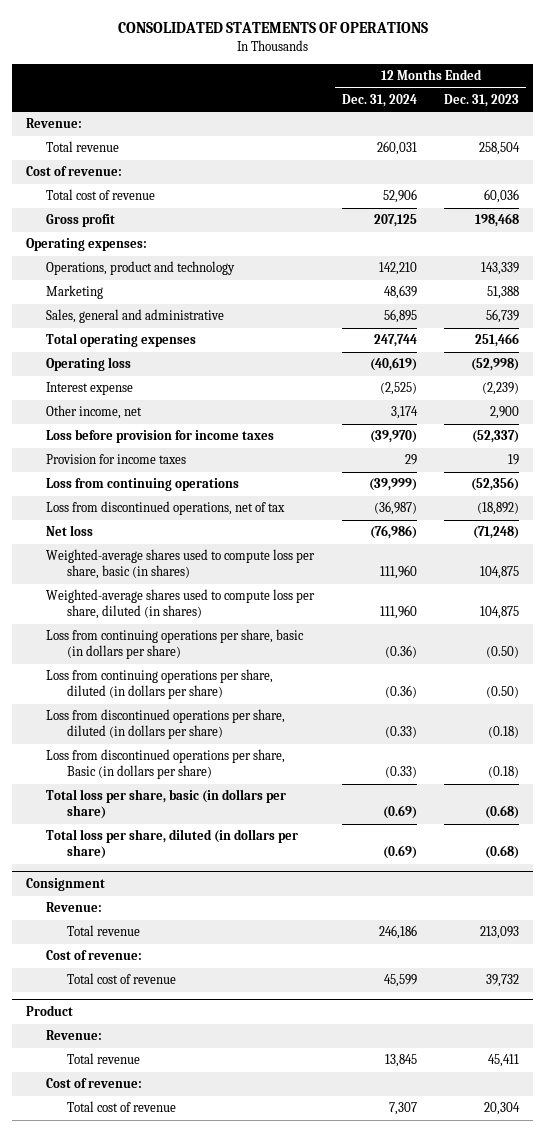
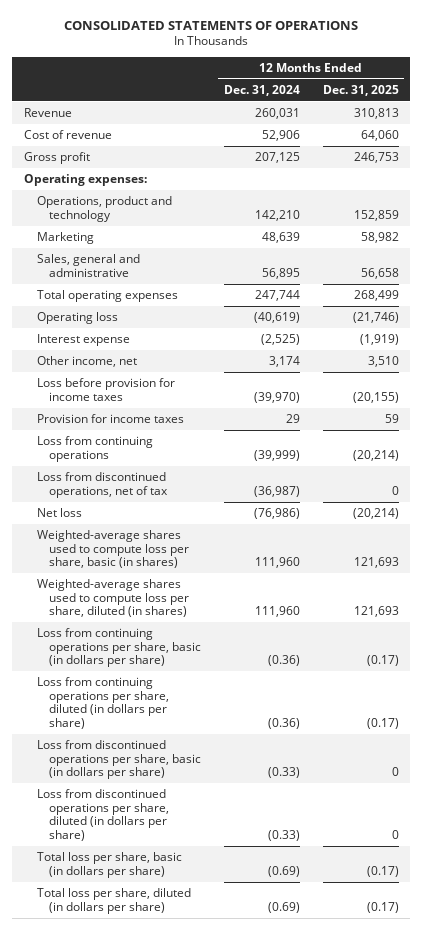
- | 12 Months Ended Dec. 31, 2024 | 12 Months Ended Dec. 31, 2023
+ | 12 Months Ended Dec. 31, 2024 | 12 Months Ended Dec. 31, 2025
- Revenue:
- Total revenue | 260,031 | 258,504
- Cost of revenue:
- Total cost of revenue | 52,906 | 60,036
+ Revenue | 260,031 | 310,813
+ Cost of revenue | 52,906 | 64,060
+ Loss from discontinued operations per share, basic (in dollars per share) | (0.33) | 0
- Loss from discontinued operations per share, Basic (in dollars per share) | (0.33) | (0.18)
- Consignment
- Revenue:
- Total revenue | 246,186 | 213,093
- Cost of revenue:
- Total cost of revenue | 45,599 | 39,732
- Product
- Revenue:
- Total revenue | 13,845 | 45,411
- Cost of revenue:
- Total cost of revenue | 7,307 | 20,304

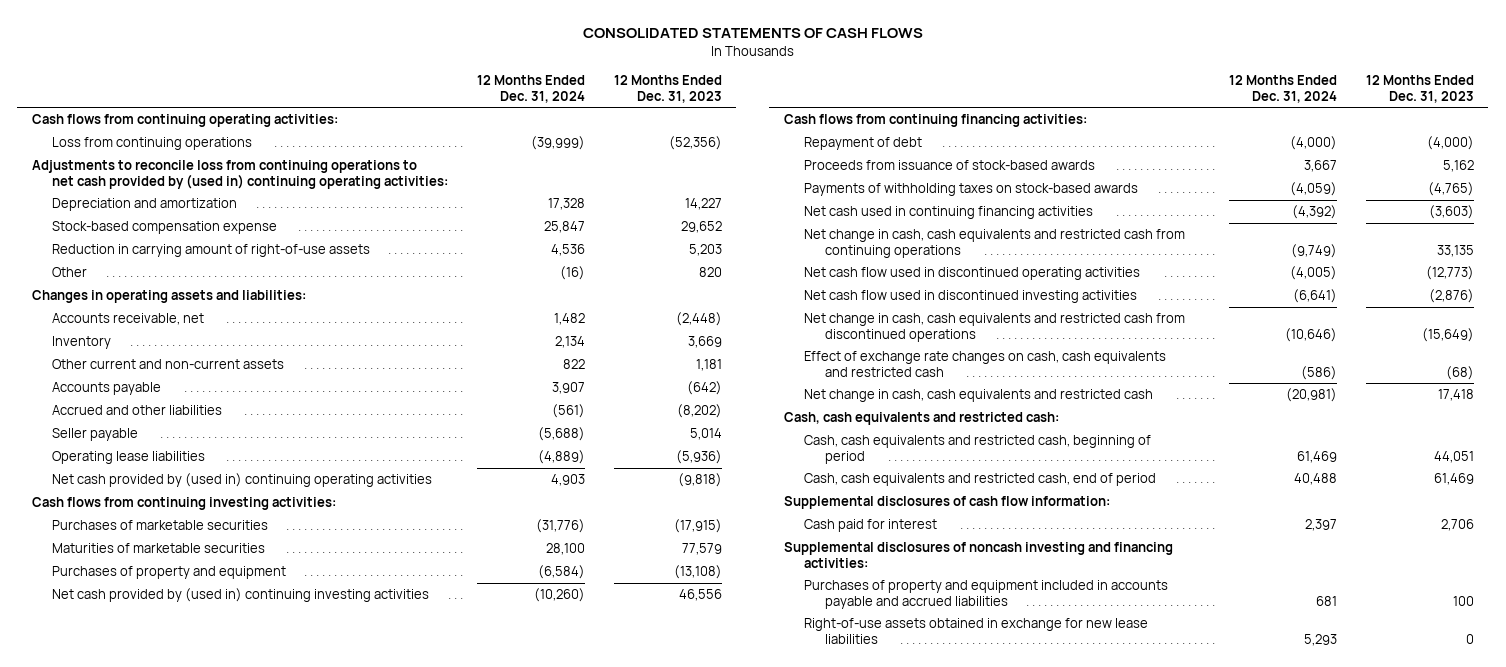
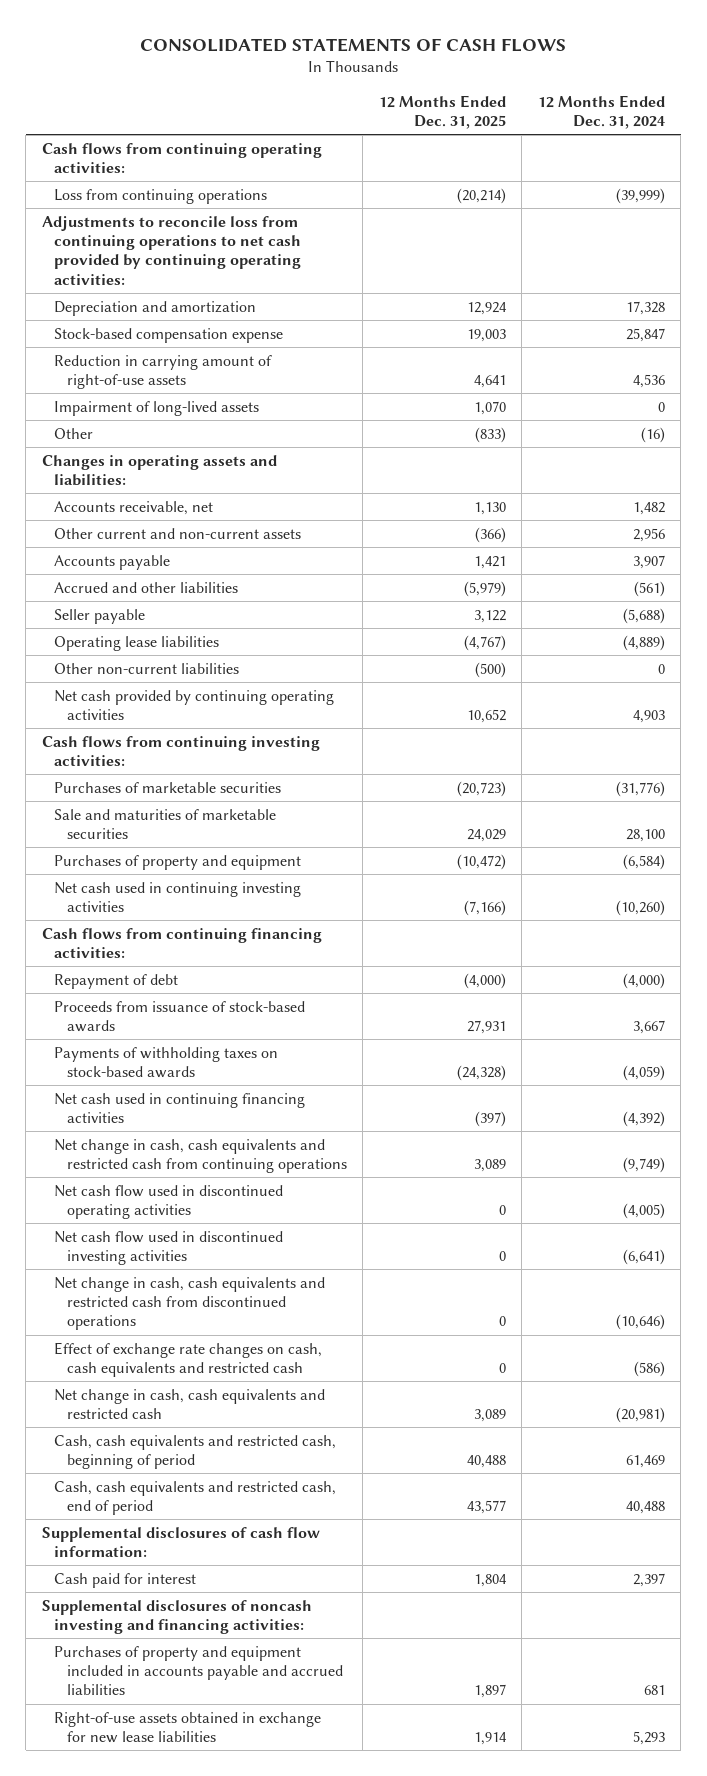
- | 12 Months Ended Dec. 31, 2024 | 12 Months Ended Dec. 31, 2023
+ | 12 Months Ended Dec. 31, 2025 | 12 Months Ended Dec. 31, 2024
- Adjustments to reconcile loss from continuing operations to net cash provided by (used in) continuing operating activities:
+ Adjustments to reconcile loss from continuing operations to net cash provided by continuing operating activities:
+ Impairment of long-lived assets | 1,070 | 0
- Inventory | 2,134 | 3,669
- Other current and non-current assets | 822 | 1,181
+ Other current and non-current assets | (366) | 2,956
- Net cash provided by (used in) continuing operating activities | 4,903 | (9,818)
+ Other non-current liabilities | (500) | 0
+ Net cash provided by continuing operating activities | 10,652 | 4,903
- Maturities of marketable securities | 28,100 | 77,579
+ Sale and maturities of marketable securities | 24,029 | 28,100
- Net cash provided by (used in) continuing investing activities | (10,260) | 46,556
+ Net cash used in continuing investing activities | (7,166) | (10,260)
- Cash, cash equivalents and restricted cash:

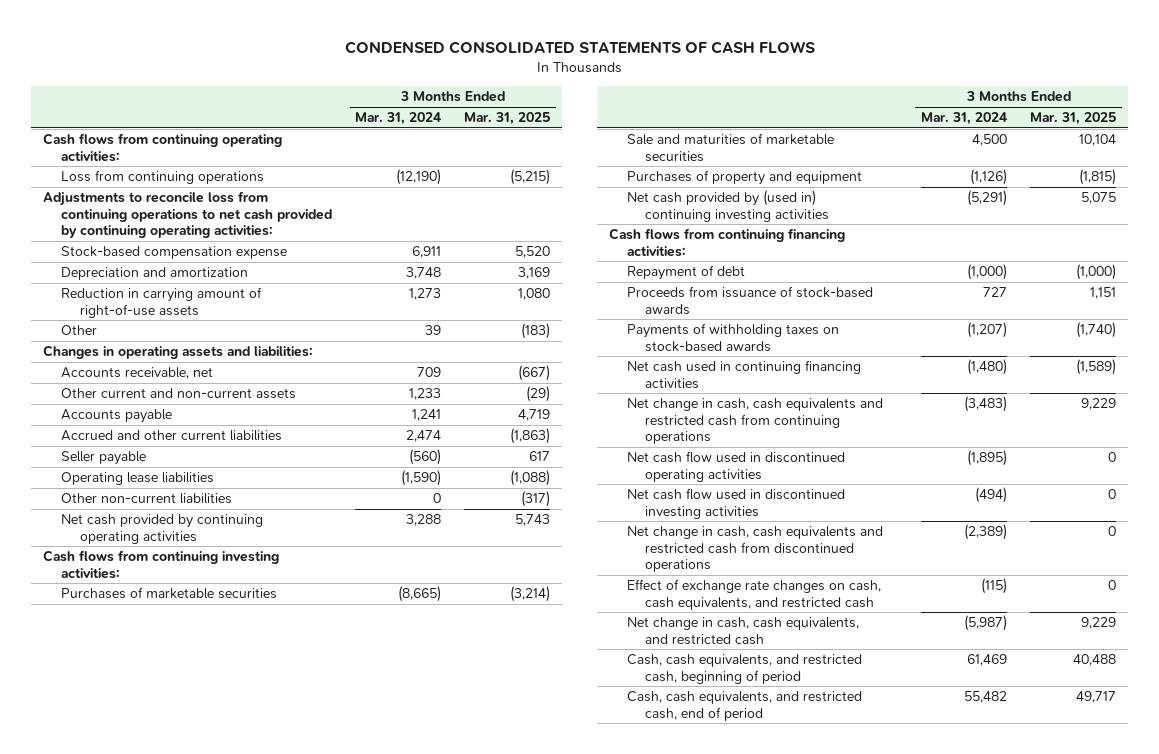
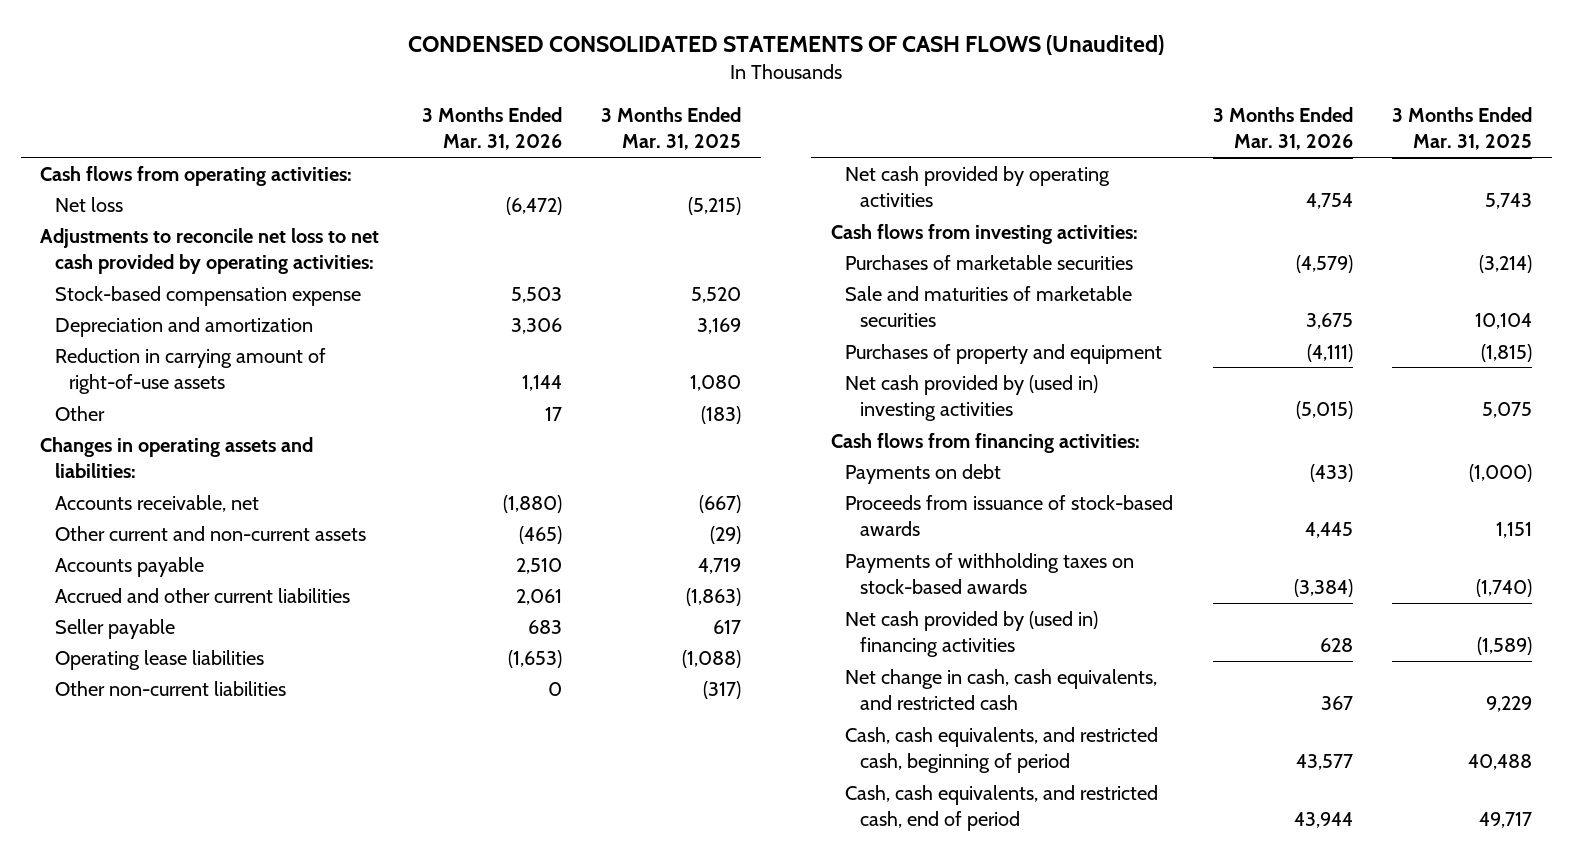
- CONDENSED CONSOLIDATED STATEMENTS OF CASH FLOWS
+ CONDENSED CONSOLIDATED STATEMENTS OF CASH FLOWS (Unaudited)
- | 3 Months Ended Mar. 31, 2024 | 3 Months Ended Mar. 31, 2025
+ | 3 Months Ended Mar. 31, 2026 | 3 Months Ended Mar. 31, 2025
- Cash flows from continuing operating activities:
- Loss from continuing operations | (12,190) | (5,215)
- Adjustments to reconcile loss from continuing operations to net cash provided by continuing operating activities:
+ Cash flows from operating activities:
+ Net loss | (6,472) | (5,215)
+ Adjustments to reconcile net loss to net cash provided by operating activities:
- Net cash provided by continuing operating activities | 3,288 | 5,743
- Cash flows from continuing investing activities:
+ Net cash provided by operating activities | 4,754 | 5,743
+ Cash flows from investing activities:
- Net cash provided by (used in) continuing investing activities | (5,291) | 5,075
- Cash flows from continuing financing activities:
- Repayment of debt | (1,000) | (1,000)
+ Net cash provided by (used in) investing activities | (5,015) | 5,075
+ Cash flows from financing activities:
+ Payments on debt | (433) | (1,000)
- Net cash used in continuing financing activities | (1,480) | (1,589)
- Net change in cash, cash equivalents and restricted cash from continuing operations | (3,483) | 9,229
- Net cash flow used in discontinued operating activities | (1,895) | 0
- Net cash flow used in discontinued investing activities | (494) | 0
- Net change in cash, cash equivalents and restricted cash from discontinued operations | (2,389) | 0
- Effect of exchange rate changes on cash, cash equivalents, and restricted cash | (115) | 0
+ Net cash provided by (used in) financing activities | 628 | (1,589)

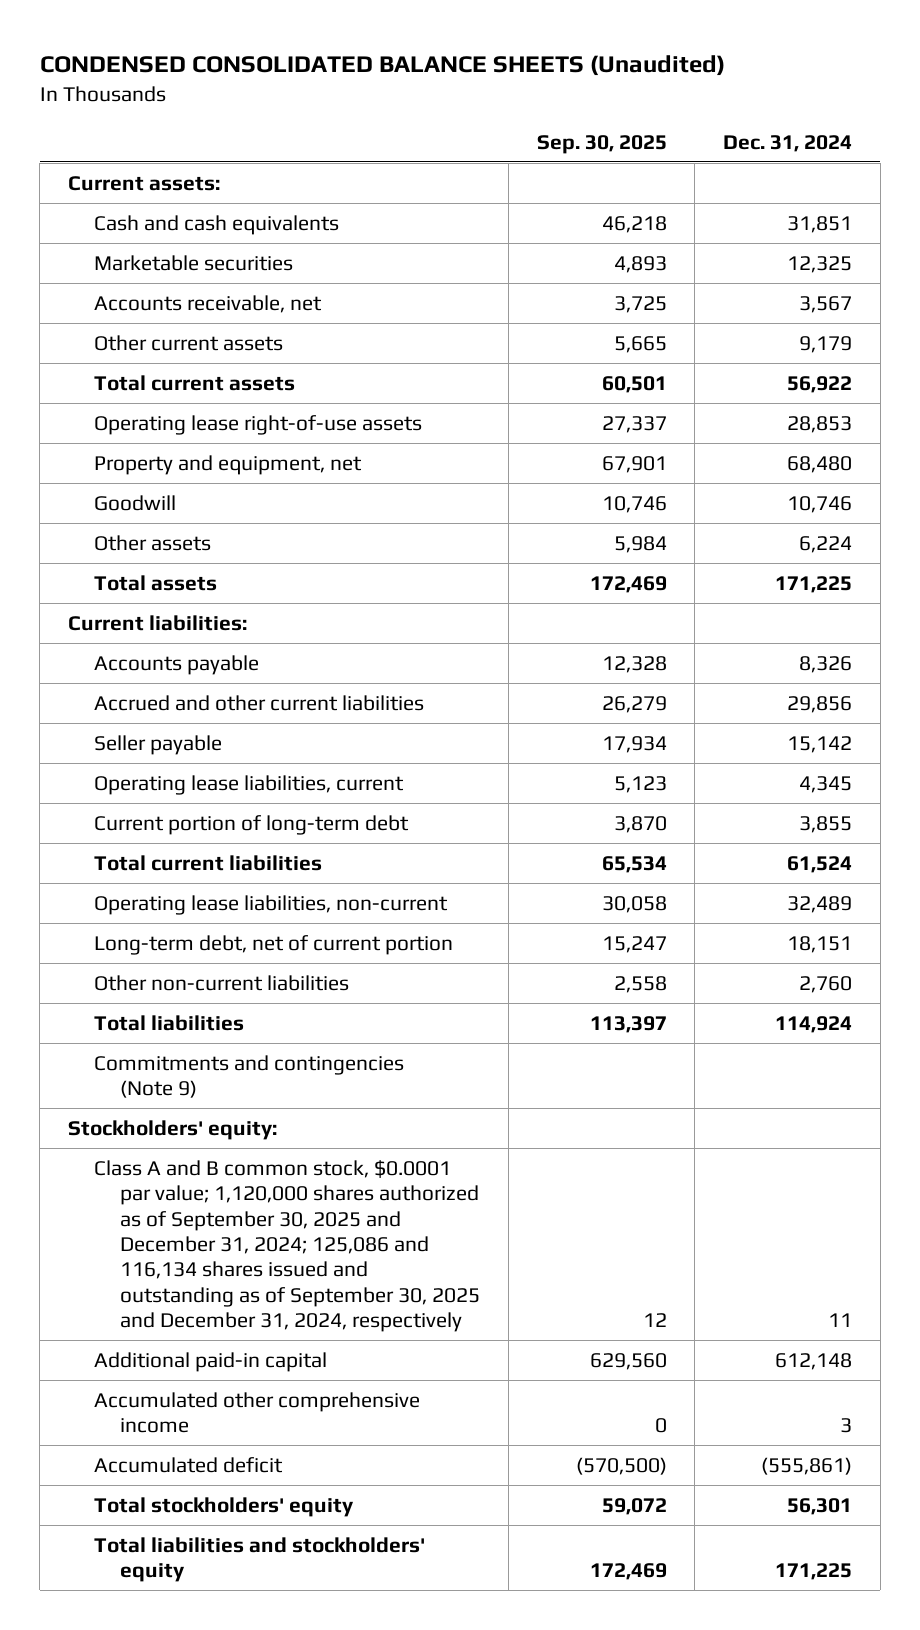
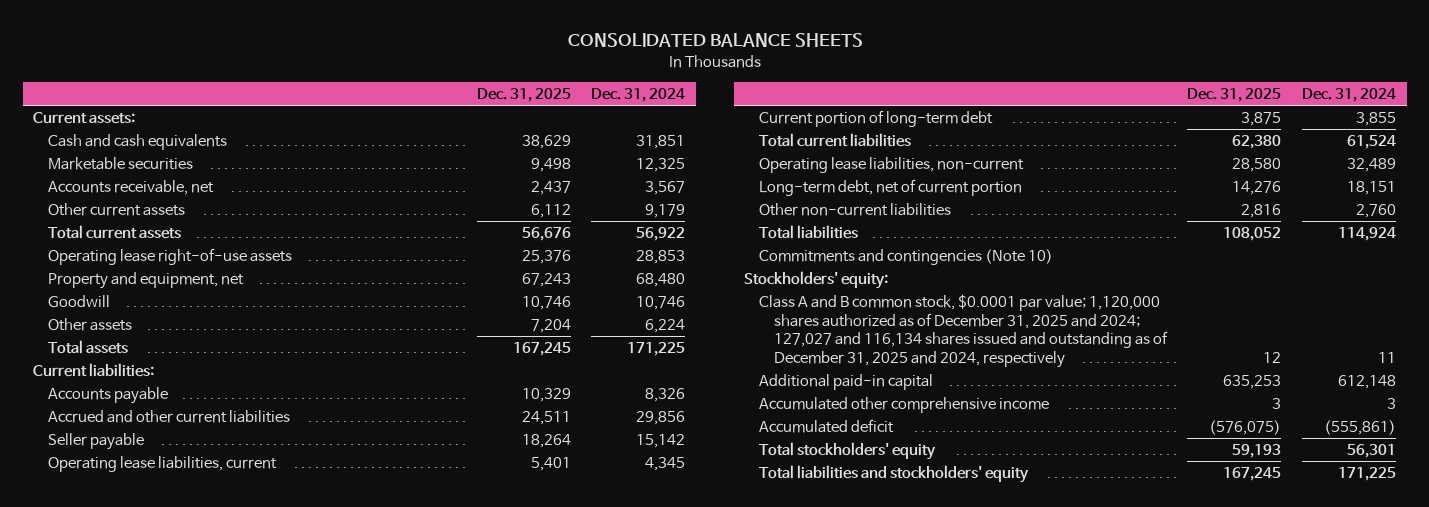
- CONDENSED CONSOLIDATED BALANCE SHEETS (Unaudited)
+ CONSOLIDATED BALANCE SHEETS
- | Sep. 30, 2025 | Dec. 31, 2024
+ | Dec. 31, 2025 | Dec. 31, 2024
- Commitments and contingencies (Note 9)
+ Commitments and contingencies (Note 10)
- Class A and B common stock, $0.0001 par value; 1,120,000 shares authorized as of September 30, 2025 and December 31, 2024; 125,086 and 116,134 shares issued and outstanding as of September 30, 2025 and December 31, 2024, respectively | 12 | 11
+ Class A and B common stock, $0.0001 par value; 1,120,000 shares authorized as of December 31, 2025 and 2024; 127,027 and 116,134 shares issued and outstanding as of December 31, 2025 and 2024, respectively | 12 | 11

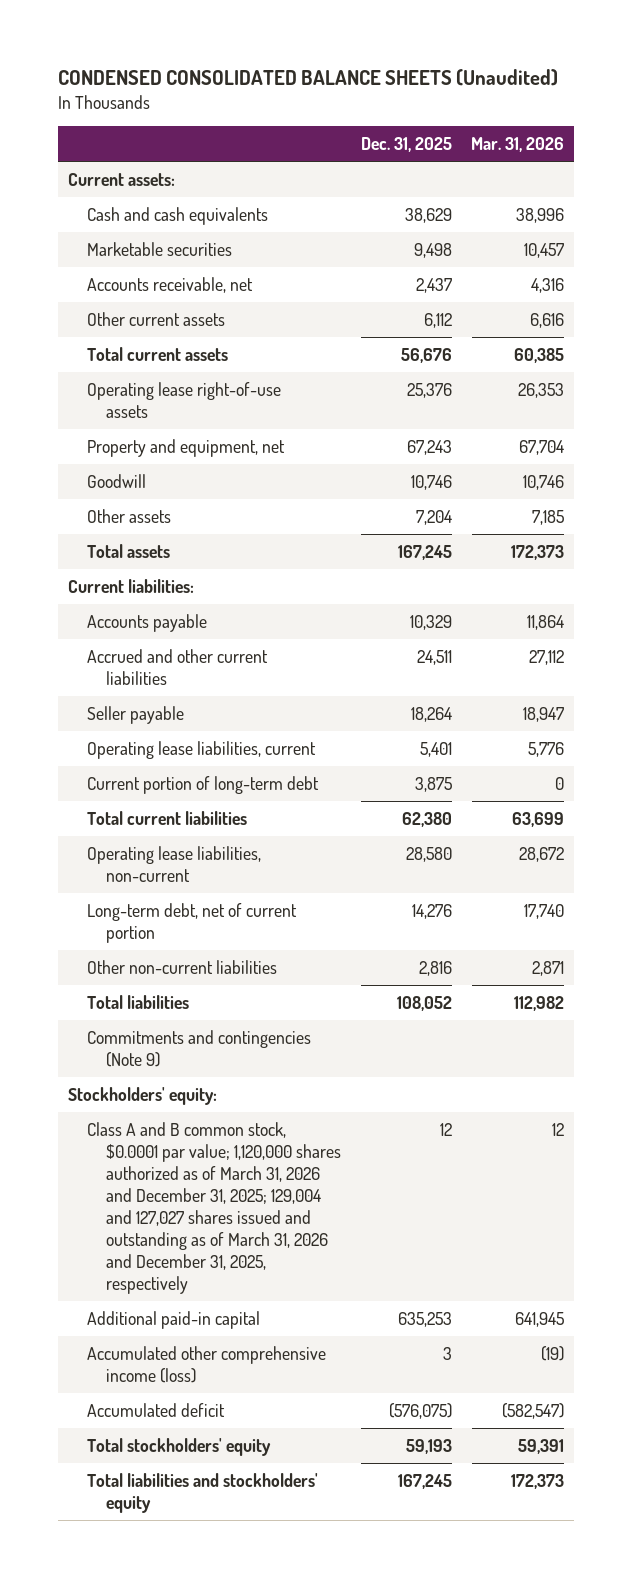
- CONSOLIDATED BALANCE SHEETS
+ CONDENSED CONSOLIDATED BALANCE SHEETS (Unaudited)
- | Dec. 31, 2025 | Dec. 31, 2024
+ | Dec. 31, 2025 | Mar. 31, 2026
- Commitments and contingencies (Note 10)
+ Commitments and contingencies (Note 9)
- Class A and B common stock, $0.0001 par value; 1,120,000 shares authorized as of December 31, 2025 and 2024; 127,027 and 116,134 shares issued and outstanding as of December 31, 2025 and 2024, respectively | 12 | 11
+ Class A and B common stock, $0.0001 par value; 1,120,000 shares authorized as of March 31, 2026 and December 31, 2025; 129,004 and 127,027 shares issued and outstanding as of March 31, 2026 and December 31, 2025, respectively | 12 | 12
- Accumulated other comprehensive income | 3 | 3
+ Accumulated other comprehensive income (loss) | 3 | (19)

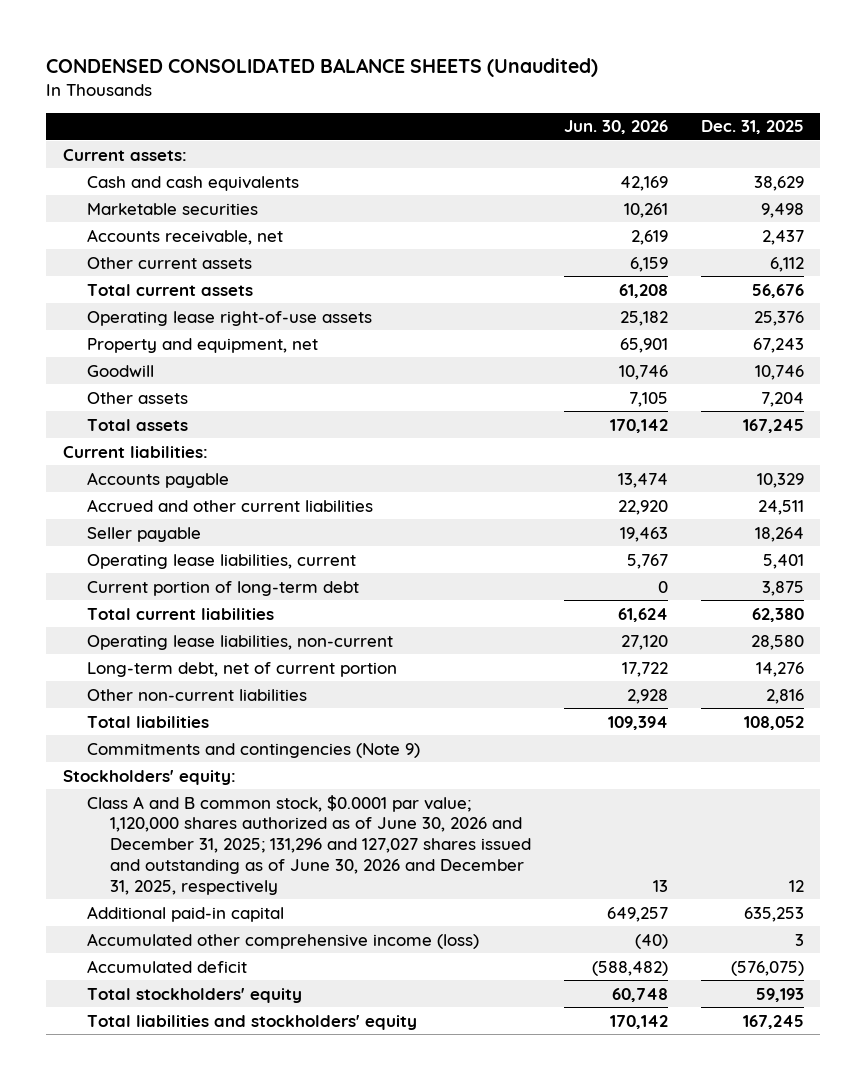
- | Dec. 31, 2025 | Mar. 31, 2026
+ | Jun. 30, 2026 | Dec. 31, 2025
- Class A and B common stock, $0.0001 par value; 1,120,000 shares authorized as of March 31, 2026 and December 31, 2025; 129,004 and 127,027 shares issued and outstanding as of March 31, 2026 and December 31, 2025, respectively | 12 | 12
+ Class A and B common stock, $0.0001 par value; 1,120,000 shares authorized as of June 30, 2026 and December 31, 2025; 131,296 and 127,027 shares issued and outstanding as of June 30, 2026 and December 31, 2025, respectively | 13 | 12

